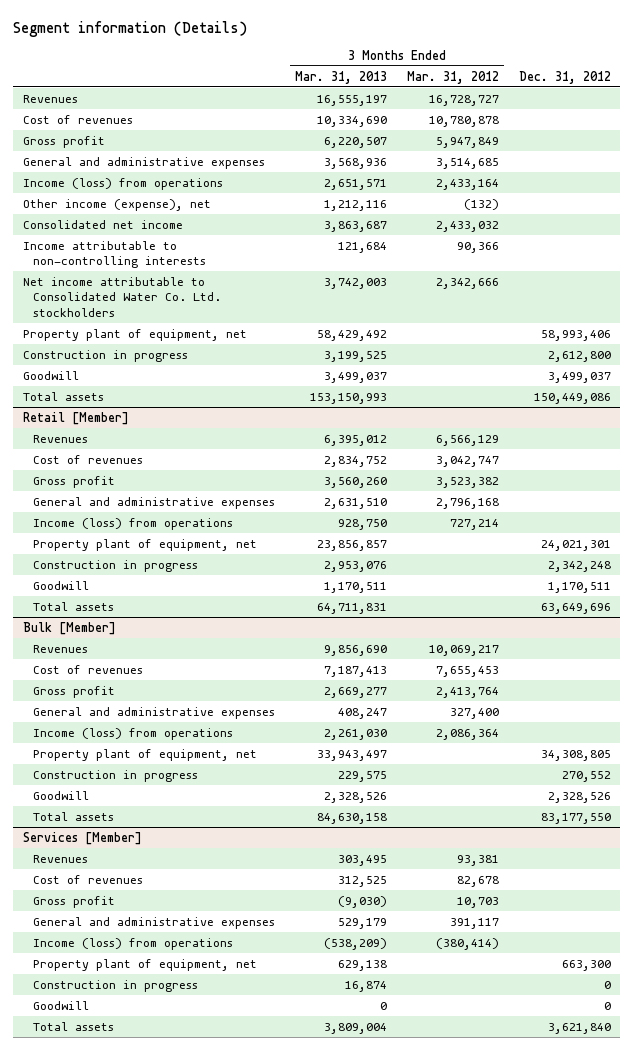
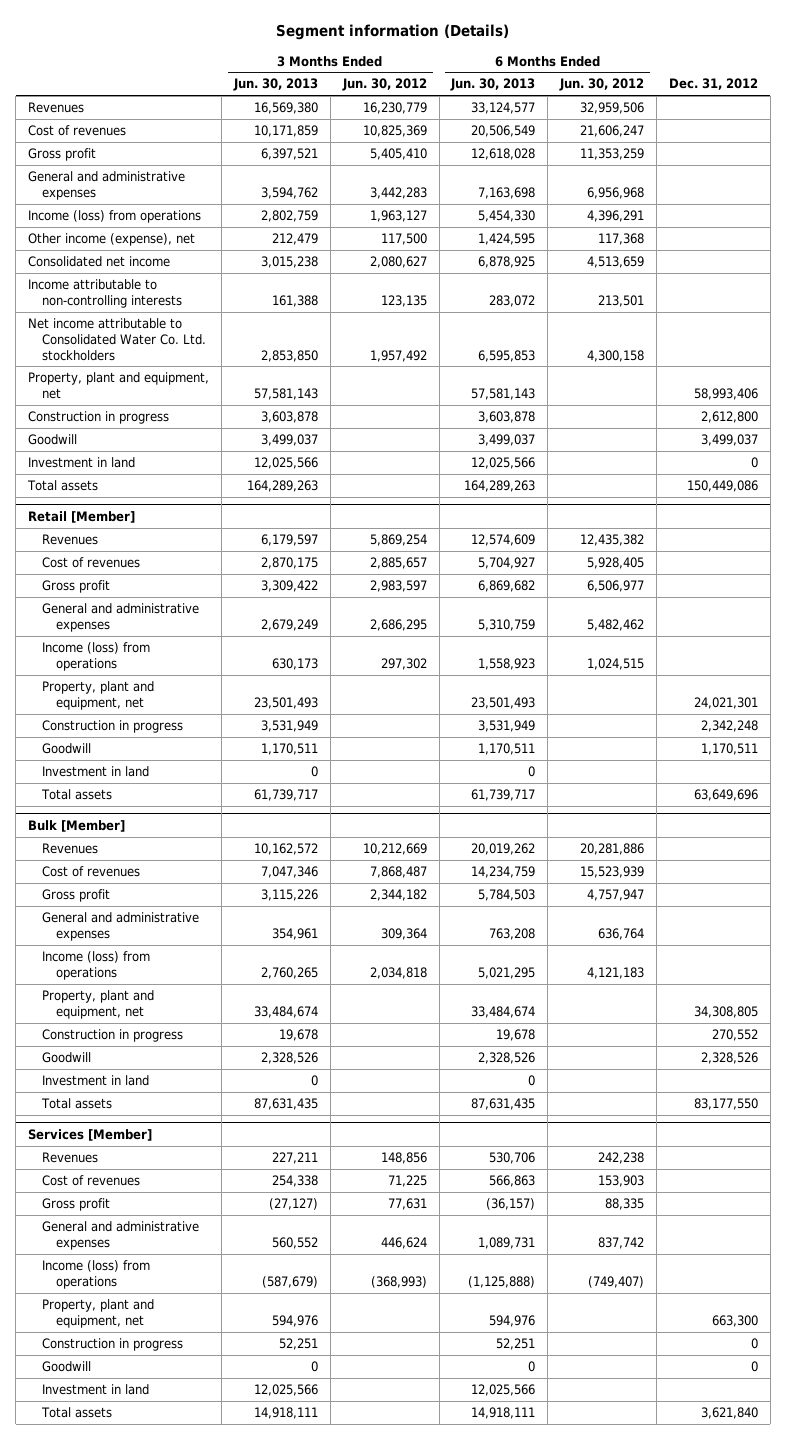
- | 3 Months Ended Mar. 31, 2013 | 3 Months Ended Mar. 31, 2012 | Dec. 31, 2012
+ | 3 Months Ended Jun. 30, 2013 | 3 Months Ended Jun. 30, 2012 | 6 Months Ended Jun. 30, 2013 | 6 Months Ended Jun. 30, 2012 | Dec. 31, 2012
- Property plant of equipment, net | 58,429,492 | | 58,993,406
+ Property, plant and equipment, net | 57,581,143 | | 57,581,143 | | 58,993,406
+ Investment in land | 12,025,566 | | 12,025,566 | | 0
@ Retail [Member]
- Property plant of equipment, net | 23,856,857 | | 24,021,301
+ Property, plant and equipment, net | 23,501,493 | | 23,501,493 | | 24,021,301
+ Investment in land | 0 | | 0 | |
@ Bulk [Member]
- Property plant of equipment, net | 33,943,497 | | 34,308,805
+ Property, plant and equipment, net | 33,484,674 | | 33,484,674 | | 34,308,805
+ Investment in land | 0 | | 0 | |
@ Services [Member]
- Property plant of equipment, net | 629,138 | | 663,300
+ Property, plant and equipment, net | 594,976 | | 594,976 | | 663,300
+ Investment in land | 12,025,566 | | 12,025,566 | |

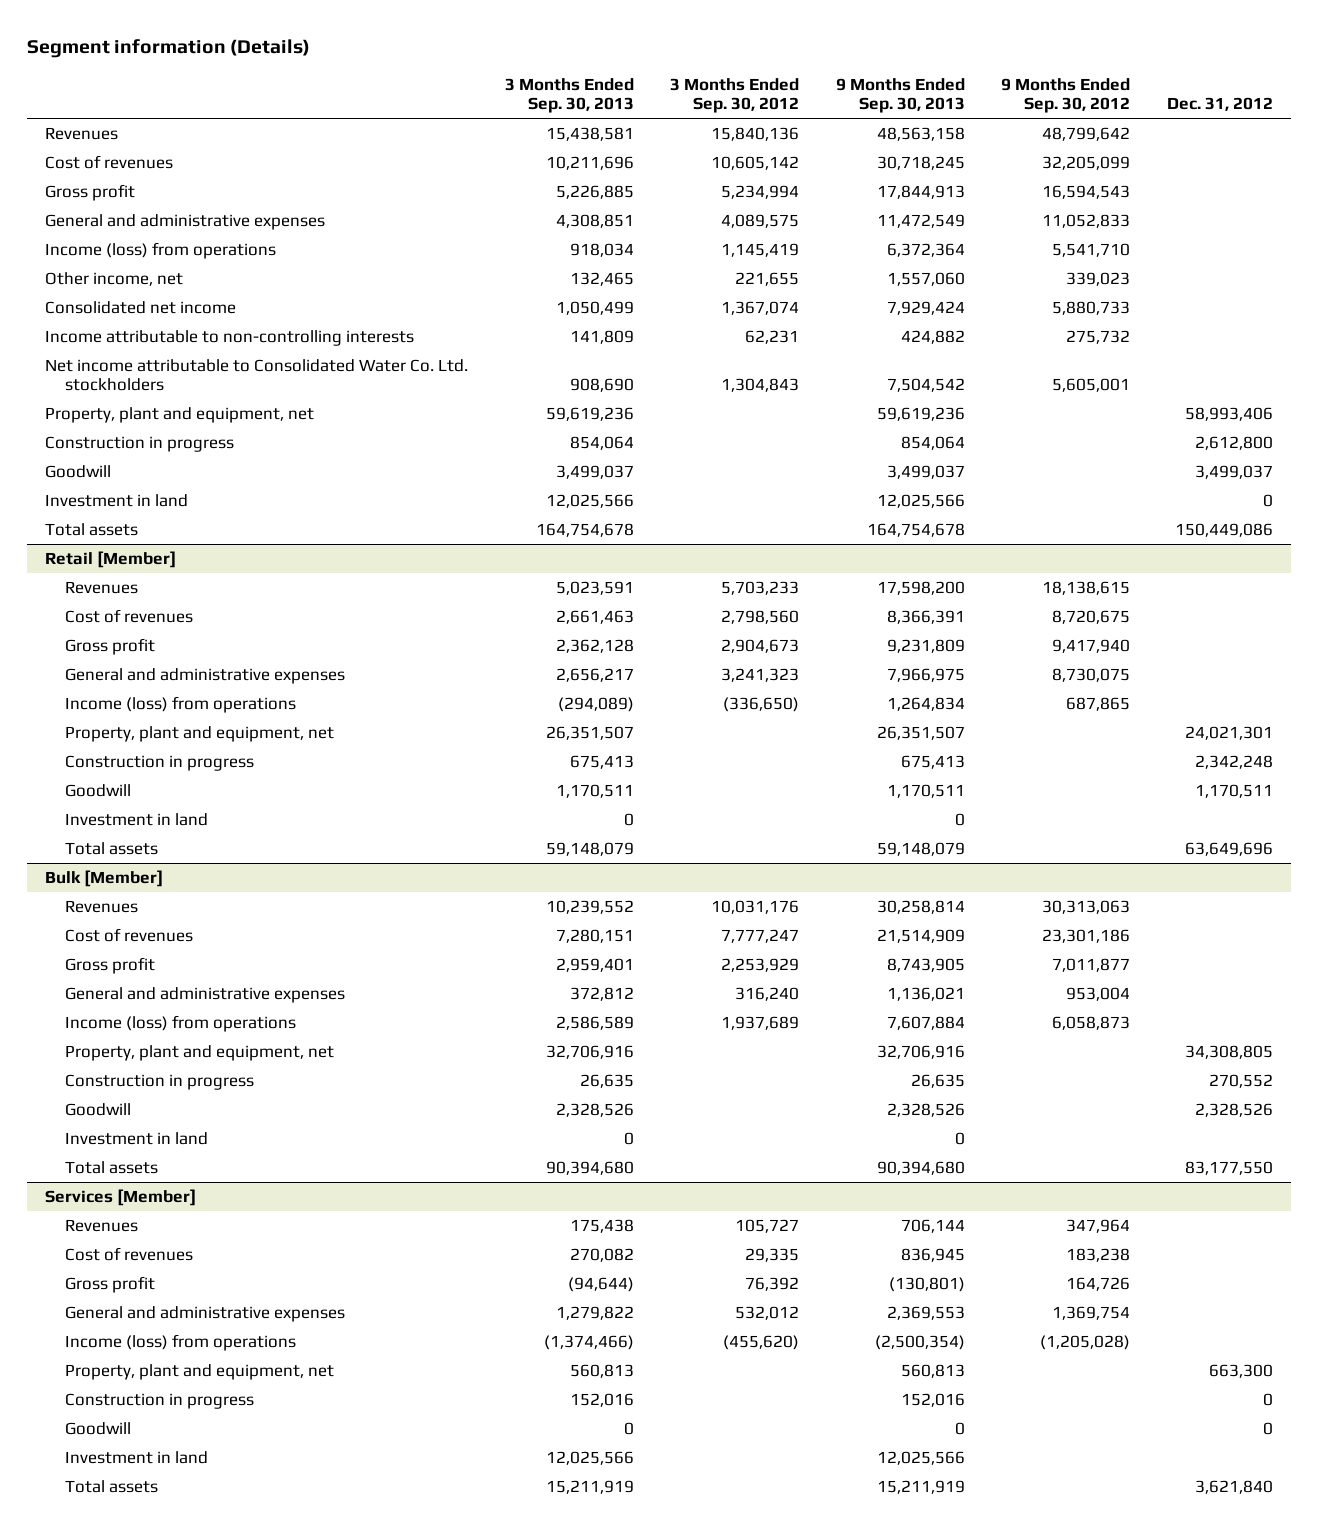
- | 3 Months Ended Jun. 30, 2013 | 3 Months Ended Jun. 30, 2012 | 6 Months Ended Jun. 30, 2013 | 6 Months Ended Jun. 30, 2012 | Dec. 31, 2012
+ | 3 Months Ended Sep. 30, 2013 | 3 Months Ended Sep. 30, 2012 | 9 Months Ended Sep. 30, 2013 | 9 Months Ended Sep. 30, 2012 | Dec. 31, 2012
- Other income (expense), net | 212,479 | 117,500 | 1,424,595 | 117,368 |
+ Other income, net | 132,465 | 221,655 | 1,557,060 | 339,023 |

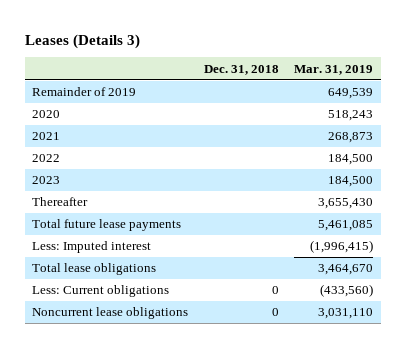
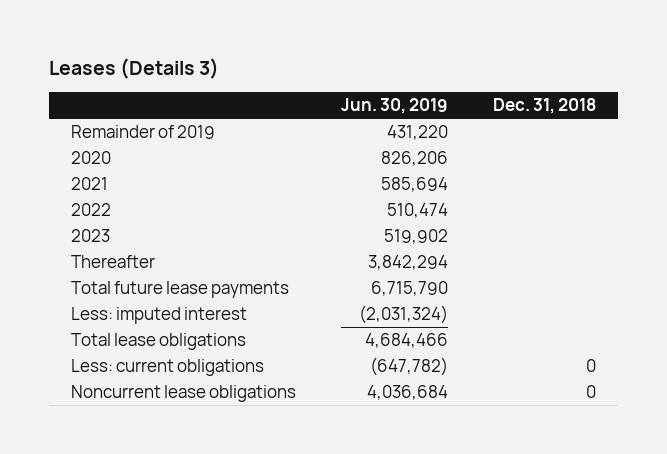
- | Dec. 31, 2018 | Mar. 31, 2019
+ | Jun. 30, 2019 | Dec. 31, 2018
- Less: Imputed interest | | (1,996,415)
+ Less: imputed interest | (2,031,324) |
- Less: Current obligations | 0 | (433,560)
+ Less: current obligations | (647,782) | 0

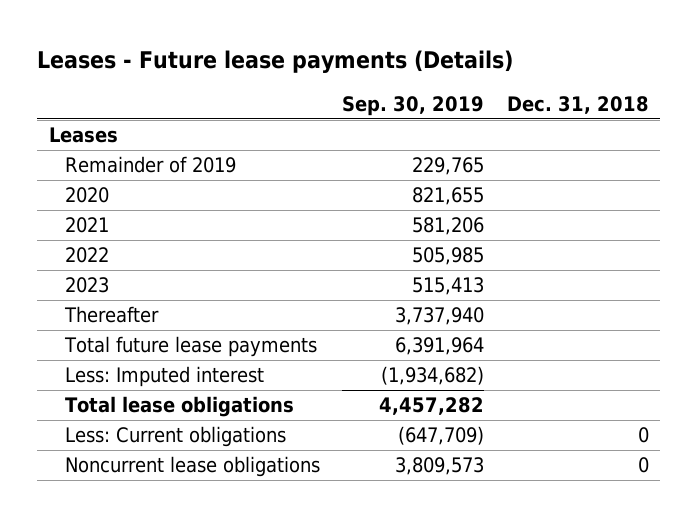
- Leases (Details 3)
+ Leases - Future lease payments (Details)
- | Jun. 30, 2019 | Dec. 31, 2018
+ | Sep. 30, 2019 | Dec. 31, 2018
+ Leases
- Less: imputed interest | (2,031,324) |
+ Less: Imputed interest | (1,934,682) |
- Less: current obligations | (647,782) | 0
+ Less: Current obligations | (647,709) | 0

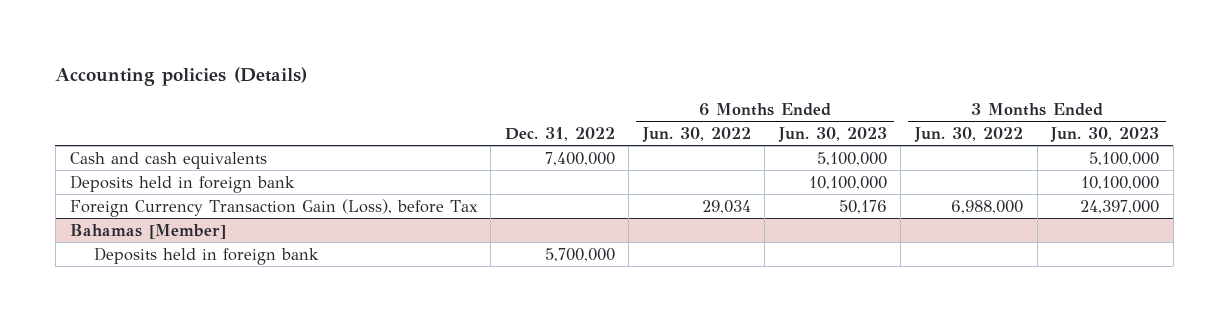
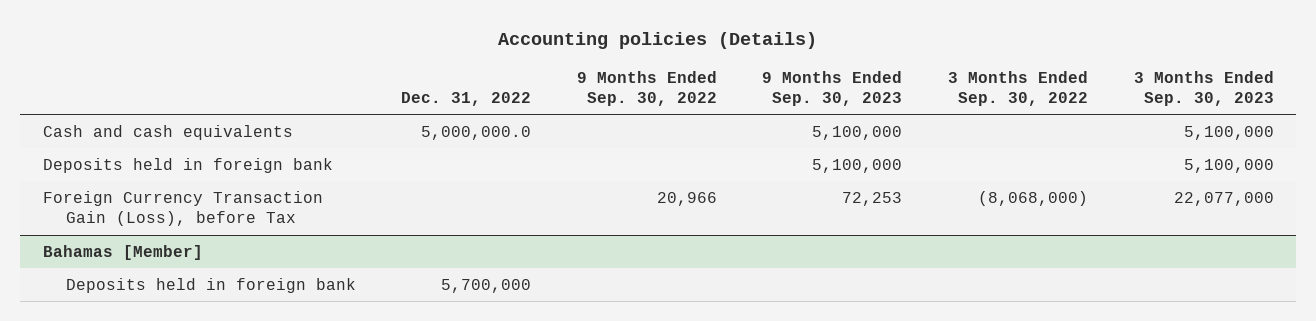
- | Dec. 31, 2022 | 6 Months Ended Jun. 30, 2022 | 6 Months Ended Jun. 30, 2023 | 3 Months Ended Jun. 30, 2022 | 3 Months Ended Jun. 30, 2023
+ | Dec. 31, 2022 | 9 Months Ended Sep. 30, 2022 | 9 Months Ended Sep. 30, 2023 | 3 Months Ended Sep. 30, 2022 | 3 Months Ended Sep. 30, 2023
- Cash and cash equivalents | 7,400,000 | | 5,100,000 | | 5,100,000
+ Cash and cash equivalents | 5,000,000.0 | | 5,100,000 | | 5,100,000

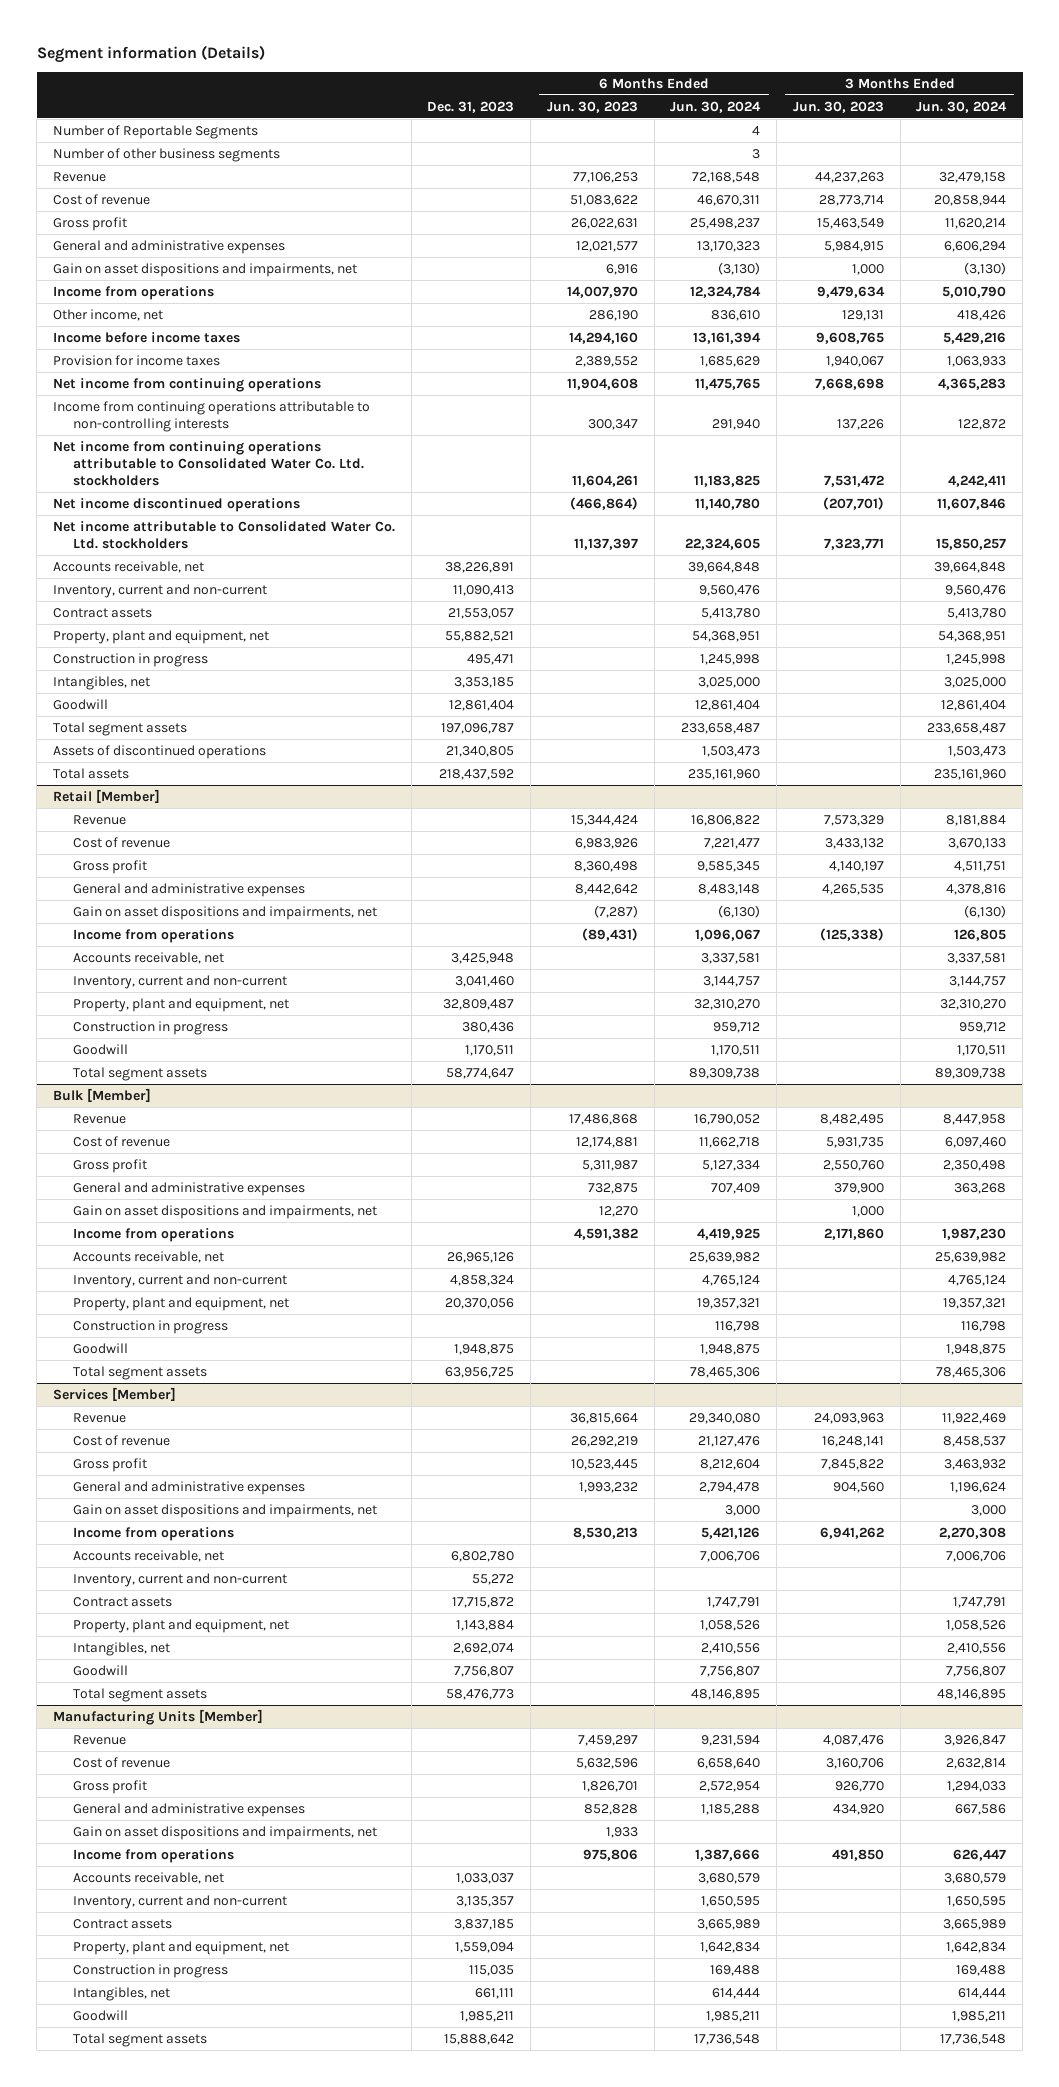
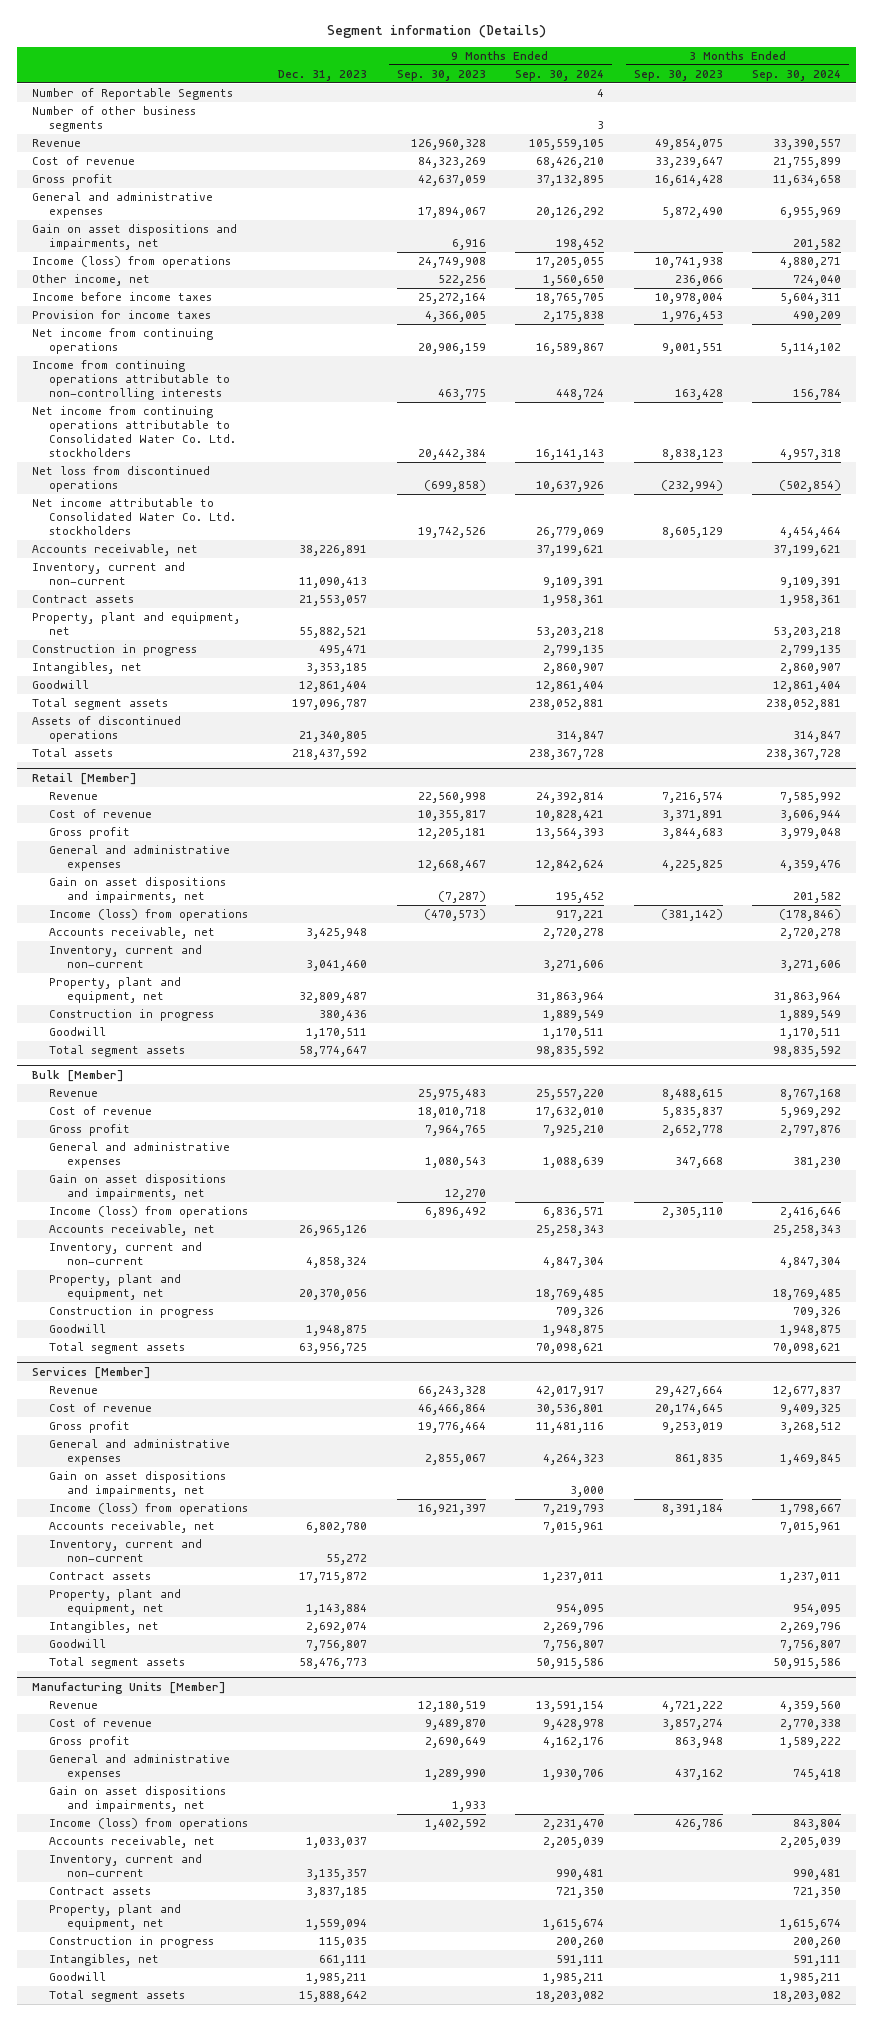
- | Dec. 31, 2023 | 6 Months Ended Jun. 30, 2023 | 6 Months Ended Jun. 30, 2024 | 3 Months Ended Jun. 30, 2023 | 3 Months Ended Jun. 30, 2024
+ | Dec. 31, 2023 | 9 Months Ended Sep. 30, 2023 | 9 Months Ended Sep. 30, 2024 | 3 Months Ended Sep. 30, 2023 | 3 Months Ended Sep. 30, 2024
- Income from operations | | 14,007,970 | 12,324,784 | 9,479,634 | 5,010,790
+ Income (loss) from operations | | 24,749,908 | 17,205,055 | 10,741,938 | 4,880,271
- Net income discontinued operations | | (466,864) | 11,140,780 | (207,701) | 11,607,846
+ Net loss from discontinued operations | | (699,858) | 10,637,926 | (232,994) | (502,854)
@ Retail [Member]
- Income from operations | | (89,431) | 1,096,067 | (125,338) | 126,805
+ Income (loss) from operations | | (470,573) | 917,221 | (381,142) | (178,846)
@ Bulk [Member]
- Income from operations | | 4,591,382 | 4,419,925 | 2,171,860 | 1,987,230
+ Income (loss) from operations | | 6,896,492 | 6,836,571 | 2,305,110 | 2,416,646
@ Services [Member]
- Income from operations | | 8,530,213 | 5,421,126 | 6,941,262 | 2,270,308
+ Income (loss) from operations | | 16,921,397 | 7,219,793 | 8,391,184 | 1,798,667
@ Manufacturing Units [Member]
- Income from operations | | 975,806 | 1,387,666 | 491,850 | 626,447
+ Income (loss) from operations | | 1,402,592 | 2,231,470 | 426,786 | 843,804

